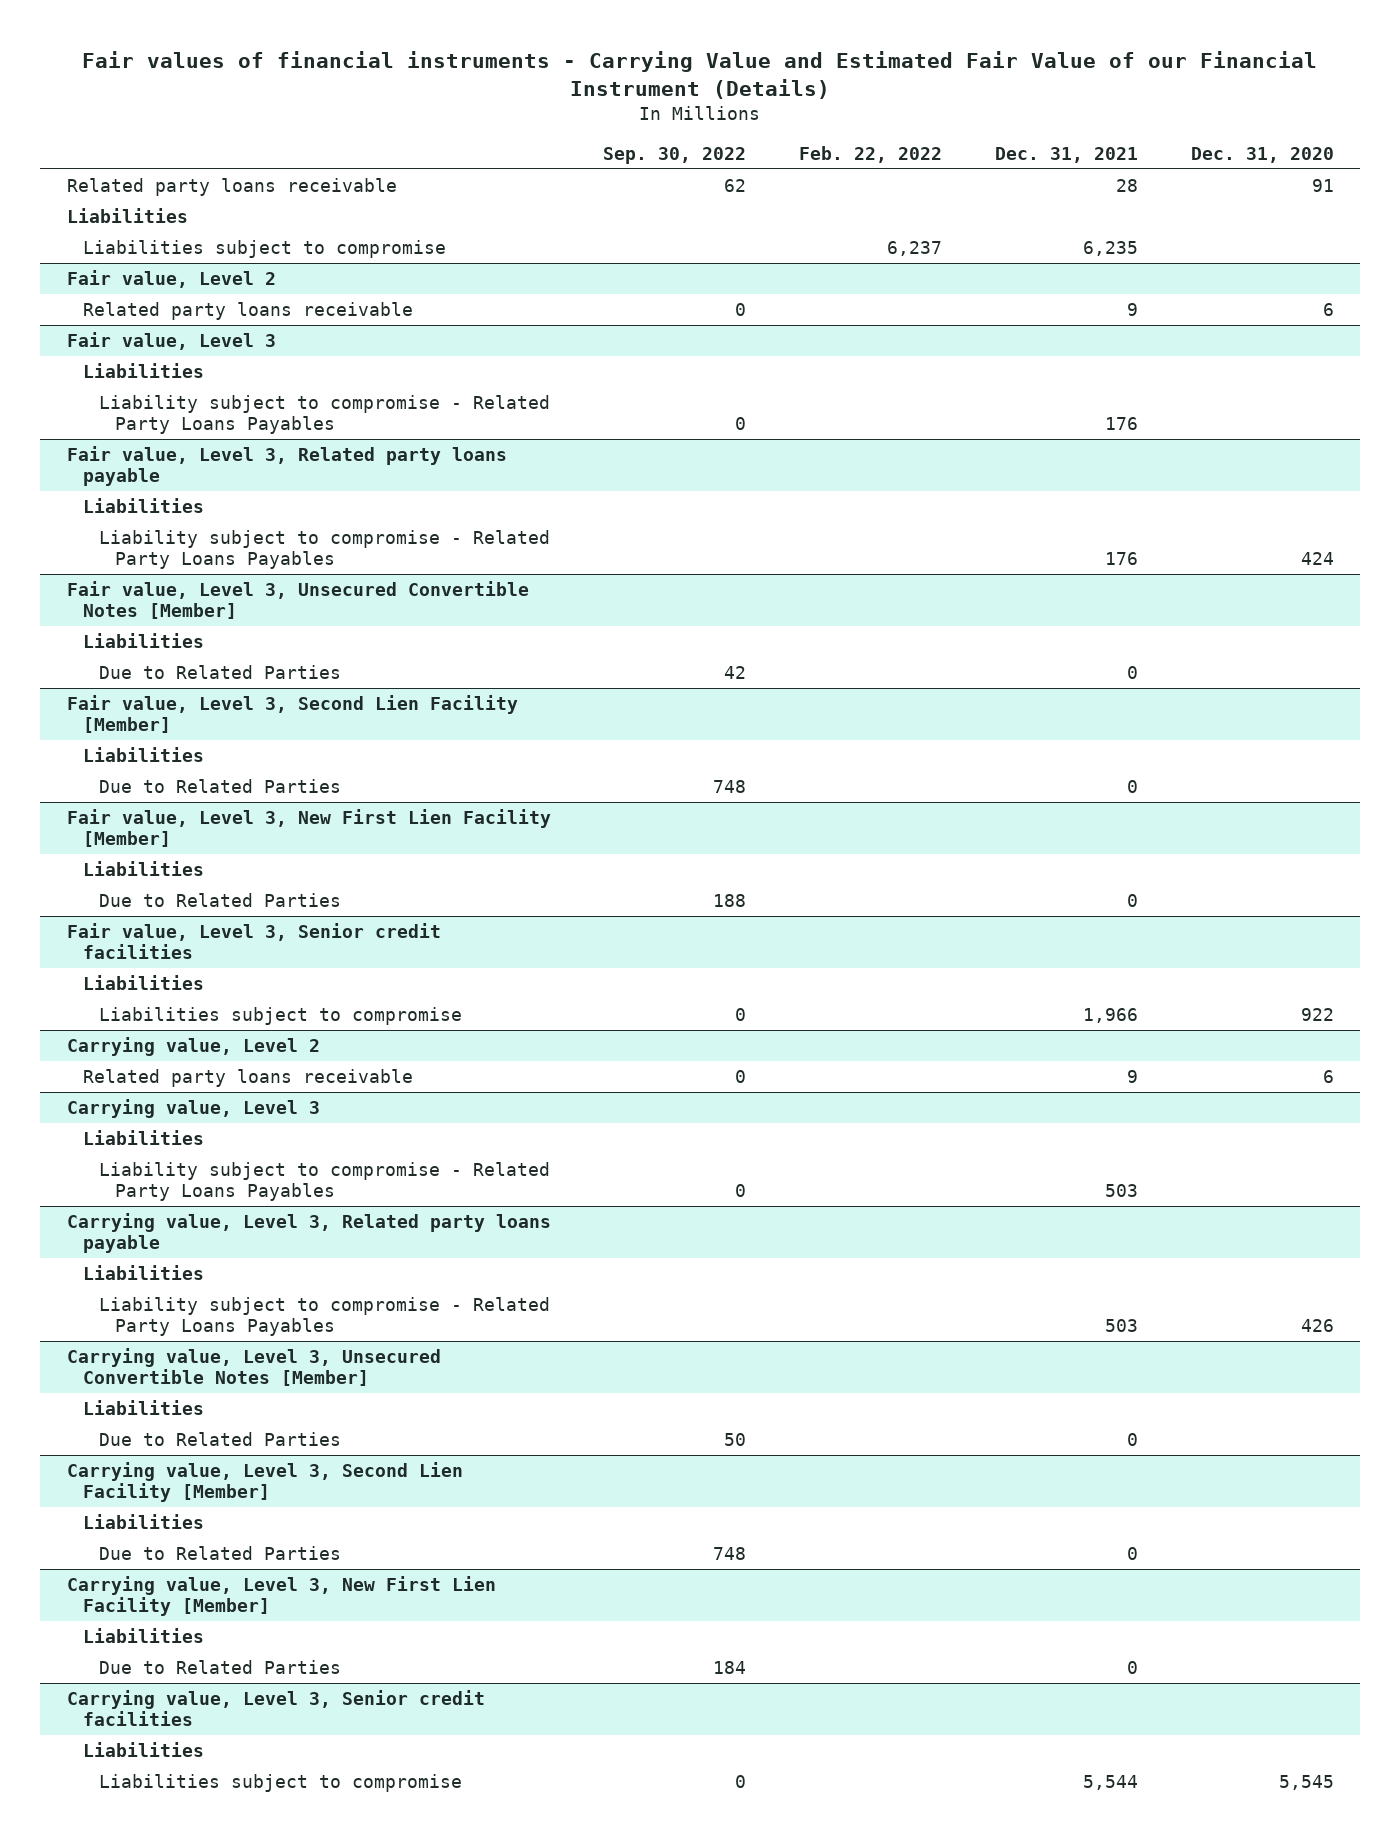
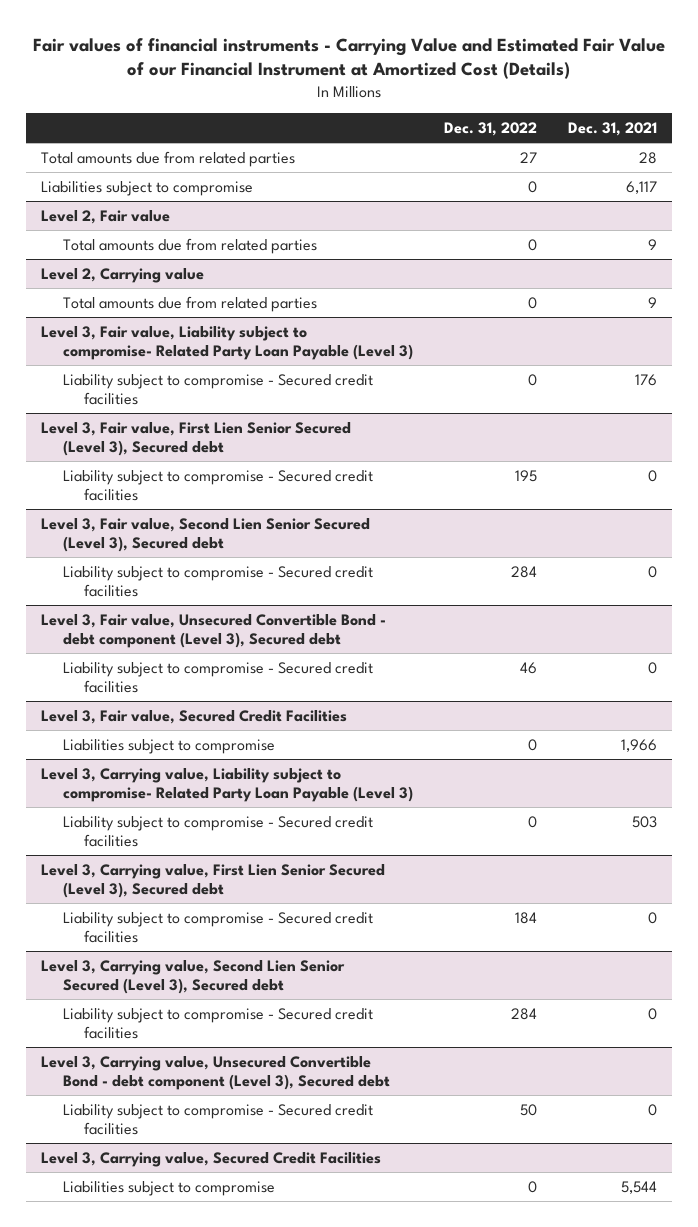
- Fair values of financial instruments - Carrying Value and Estimated Fair Value of our Financial Instrument (Details)
+ Fair values of financial instruments - Carrying Value and Estimated Fair Value of our Financial Instrument at Amortized Cost (Details)
- | Sep. 30, 2022 | Feb. 22, 2022 | Dec. 31, 2021 | Dec. 31, 2020
+ | Dec. 31, 2022 | Dec. 31, 2021
- Related party loans receivable | 62 | | 28 | 91
- Liabilities
- Liabilities subject to compromise | | 6,237 | 6,235 |
- Fair value, Level 2
- Related party loans receivable | 0 | | 9 | 6
- Fair value, Level 3
- Liabilities
- Liability subject to compromise - Related Party Loans Payables | 0 | | 176 |
- Fair value, Level 3, Related party loans payable
- Liabilities
- Liability subject to compromise - Related Party Loans Payables | | | 176 | 424
- Fair value, Level 3, Unsecured Convertible Notes [Member]
- Liabilities
- Due to Related Parties | 42 | | 0 |
- Fair value, Level 3, Second Lien Facility [Member]
- Liabilities
- Due to Related Parties | 748 | | 0 |
- Fair value, Level 3, New First Lien Facility [Member]
- Liabilities
- Due to Related Parties | 188 | | 0 |
- Fair value, Level 3, Senior credit facilities
- Liabilities
+ Total amounts due from related parties | 27 | 28
+ Liabilities subject to compromise | 0 | 6,117
+ Level 2, Fair value
+ Total amounts due from related parties | 0 | 9
+ Level 2, Carrying value
+ Total amounts due from related parties | 0 | 9
+ Level 3, Fair value, Liability subject to compromise- Related Party Loan Payable (Level 3)
+ Liability subject to compromise - Secured credit facilities | 0 | 176
+ Level 3, Fair value, First Lien Senior Secured (Level 3), Secured debt
+ Liability subject to compromise - Secured credit facilities | 195 | 0
+ Level 3, Fair value, Second Lien Senior Secured (Level 3), Secured debt
+ Liability subject to compromise - Secured credit facilities | 284 | 0
+ Level 3, Fair value, Unsecured Convertible Bond - debt component (Level 3), Secured debt
+ Liability subject to compromise - Secured credit facilities | 46 | 0
+ Level 3, Fair value, Secured Credit Facilities
- Carrying value, Level 2
- Related party loans receivable | 0 | | 9 | 6
- Carrying value, Level 3
- Liabilities
- Liability subject to compromise - Related Party Loans Payables | 0 | | 503 |
- Carrying value, Level 3, Related party loans payable
- Liabilities
- Liability subject to compromise - Related Party Loans Payables | | | 503 | 426
- Carrying value, Level 3, Unsecured Convertible Notes [Member]
- Liabilities
- Due to Related Parties | 50 | | 0 |
- Carrying value, Level 3, Second Lien Facility [Member]
- Liabilities
- Due to Related Parties | 748 | | 0 |
- Carrying value, Level 3, New First Lien Facility [Member]
- Liabilities
- Due to Related Parties | 184 | | 0 |
- Carrying value, Level 3, Senior credit facilities
- Liabilities
+ Level 3, Carrying value, Liability subject to compromise- Related Party Loan Payable (Level 3)
+ Liability subject to compromise - Secured credit facilities | 0 | 503
+ Level 3, Carrying value, First Lien Senior Secured (Level 3), Secured debt
+ Liability subject to compromise - Secured credit facilities | 184 | 0
+ Level 3, Carrying value, Second Lien Senior Secured (Level 3), Secured debt
+ Liability subject to compromise - Secured credit facilities | 284 | 0
+ Level 3, Carrying value, Unsecured Convertible Bond - debt component (Level 3), Secured debt
+ Liability subject to compromise - Secured credit facilities | 50 | 0
+ Level 3, Carrying value, Secured Credit Facilities

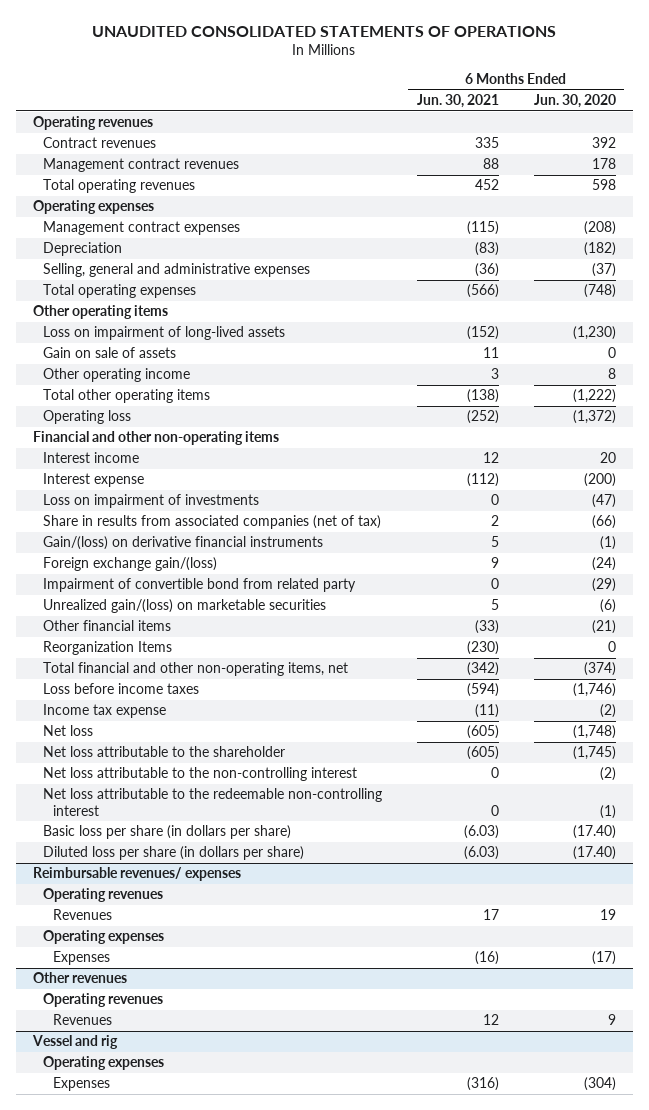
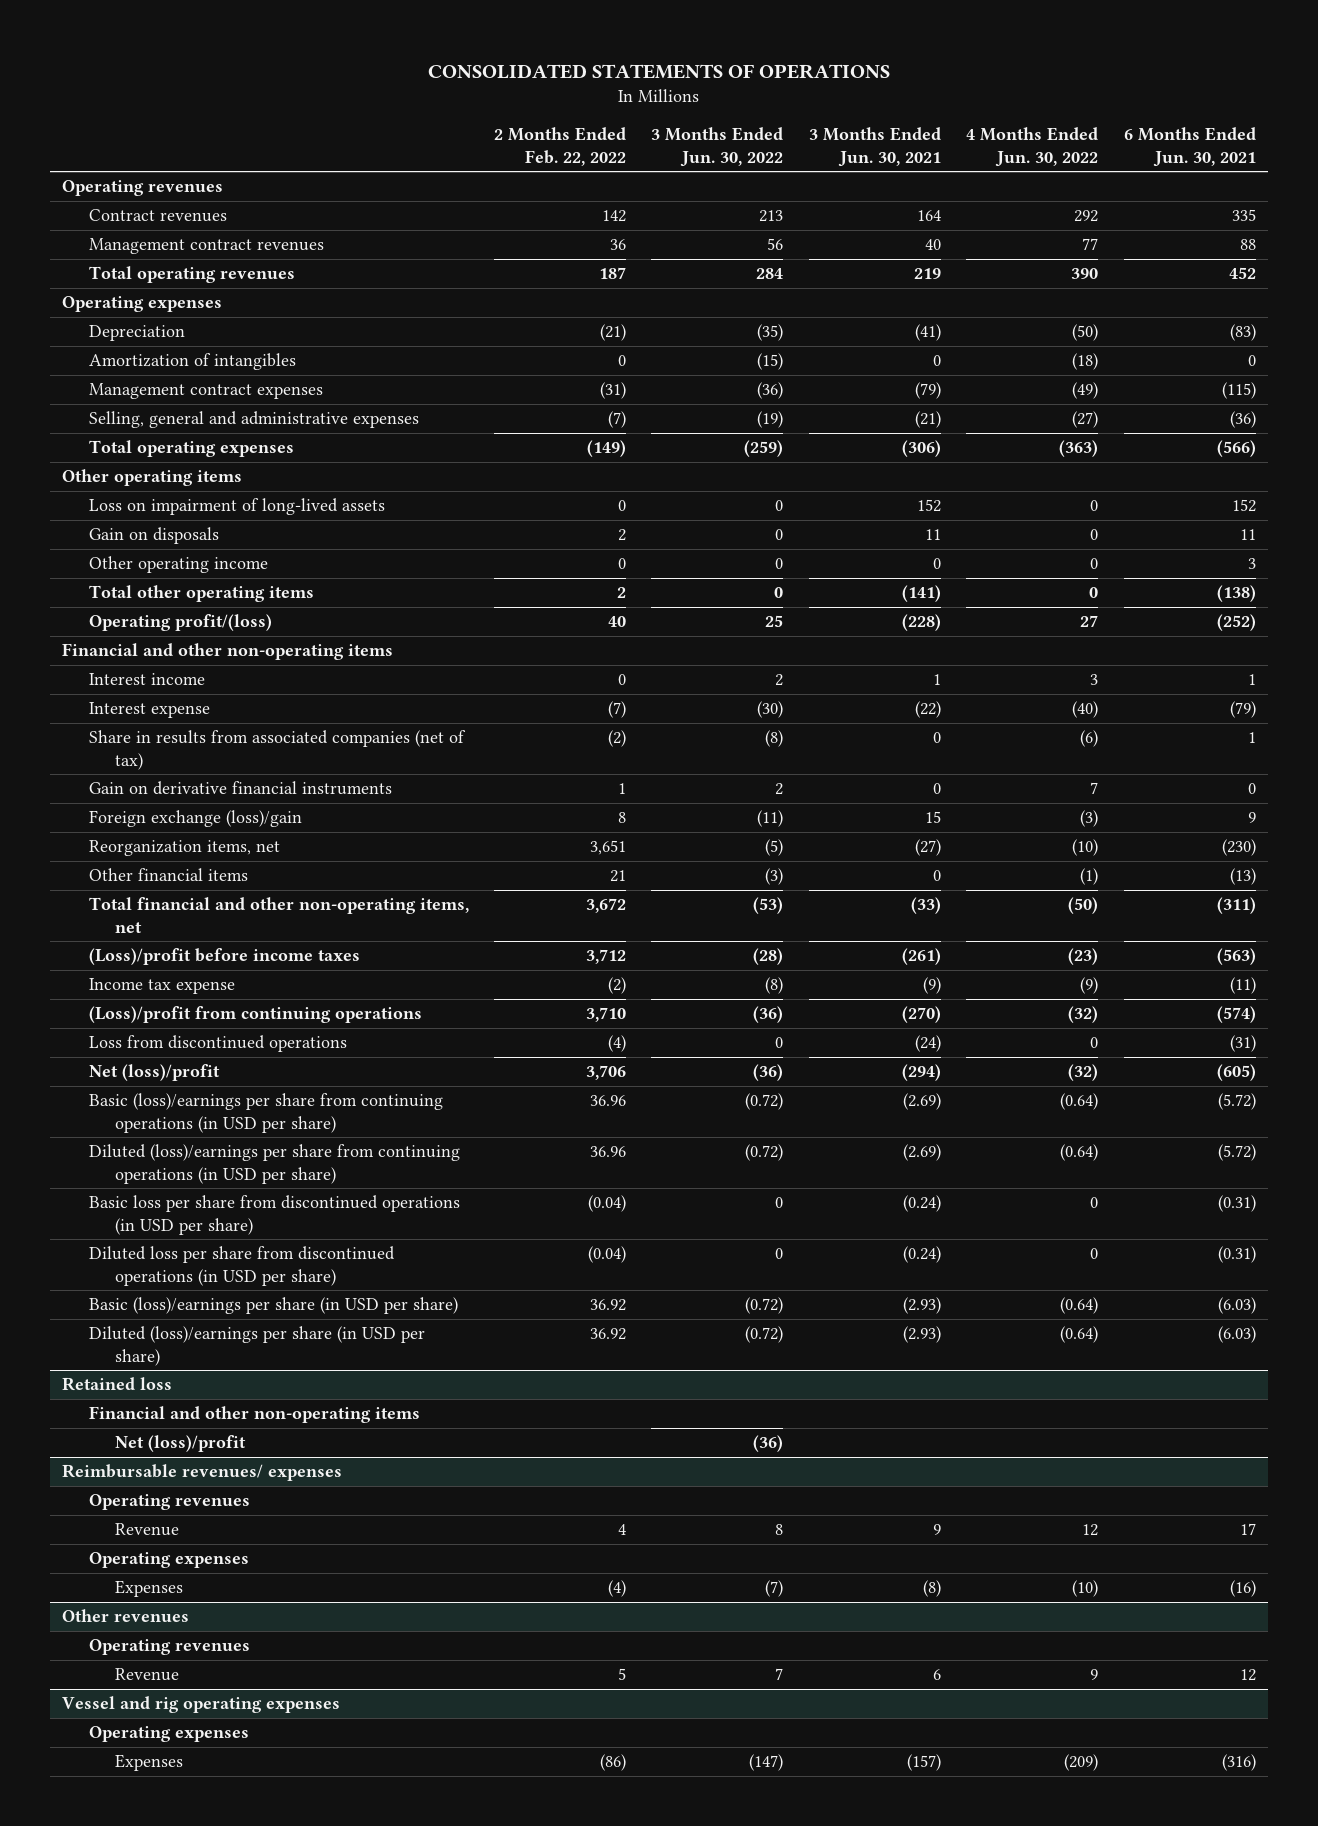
- UNAUDITED CONSOLIDATED STATEMENTS OF OPERATIONS
+ CONSOLIDATED STATEMENTS OF OPERATIONS
- | 6 Months Ended Jun. 30, 2021 | 6 Months Ended Jun. 30, 2020
+ | 2 Months Ended Feb. 22, 2022 | 3 Months Ended Jun. 30, 2022 | 3 Months Ended Jun. 30, 2021 | 4 Months Ended Jun. 30, 2022 | 6 Months Ended Jun. 30, 2021
+ Amortization of intangibles | 0 | (15) | 0 | (18) | 0
moved down: Management contract expenses | (31) | (36) | (79) | (49) | (115)
- Loss on impairment of long-lived assets | (152) | (1,230)
- Gain on sale of assets | 11 | 0
+ Loss on impairment of long-lived assets | 0 | 0 | 152 | 0 | 152
+ Gain on disposals | 2 | 0 | 11 | 0 | 11
- Operating loss | (252) | (1,372)
+ Operating profit/(loss) | 40 | 25 | (228) | 27 | (252)
- Interest income | 12 | 20
- Interest expense | (112) | (200)
- Loss on impairment of investments | 0 | (47)
- Share in results from associated companies (net of tax) | 2 | (66)
- Gain/(loss) on derivative financial instruments | 5 | (1)
- Foreign exchange gain/(loss) | 9 | (24)
- Impairment of convertible bond from related party | 0 | (29)
- Unrealized gain/(loss) on marketable securities | 5 | (6)
- Other financial items | (33) | (21)
- Reorganization Items | (230) | 0
- Total financial and other non-operating items, net | (342) | (374)
- Loss before income taxes | (594) | (1,746)
+ Interest income | 0 | 2 | 1 | 3 | 1
+ Interest expense | (7) | (30) | (22) | (40) | (79)
+ Share in results from associated companies (net of tax) | (2) | (8) | 0 | (6) | 1
+ Gain on derivative financial instruments | 1 | 2 | 0 | 7 | 0
+ Foreign exchange (loss)/gain | 8 | (11) | 15 | (3) | 9
+ Reorganization items, net | 3,651 | (5) | (27) | (10) | (230)
+ Other financial items | 21 | (3) | 0 | (1) | (13)
+ Total financial and other non-operating items, net | 3,672 | (53) | (33) | (50) | (311)
+ (Loss)/profit before income taxes | 3,712 | (28) | (261) | (23) | (563)
- Net loss | (605) | (1,748)
- Net loss attributable to the shareholder | (605) | (1,745)
- Net loss attributable to the non-controlling interest | 0 | (2)
- Net loss attributable to the redeemable non-controlling interest | 0 | (1)
- Basic loss per share (in dollars per share) | (6.03) | (17.40)
- Diluted loss per share (in dollars per share) | (6.03) | (17.40)
+ (Loss)/profit from continuing operations | 3,710 | (36) | (270) | (32) | (574)
+ Loss from discontinued operations | (4) | 0 | (24) | 0 | (31)
+ Net (loss)/profit | 3,706 | (36) | (294) | (32) | (605)
+ Basic (loss)/earnings per share from continuing operations (in USD per share) | 36.96 | (0.72) | (2.69) | (0.64) | (5.72)
+ Diluted (loss)/earnings per share from continuing operations (in USD per share) | 36.96 | (0.72) | (2.69) | (0.64) | (5.72)
+ Basic loss per share from discontinued operations (in USD per share) | (0.04) | 0 | (0.24) | 0 | (0.31)
+ Diluted loss per share from discontinued operations (in USD per share) | (0.04) | 0 | (0.24) | 0 | (0.31)
+ Basic (loss)/earnings per share (in USD per share) | 36.92 | (0.72) | (2.93) | (0.64) | (6.03)
+ Diluted (loss)/earnings per share (in USD per share) | 36.92 | (0.72) | (2.93) | (0.64) | (6.03)
+ Retained loss
+ Financial and other non-operating items
+ Net (loss)/profit | | (36) | | |
@ Reimbursable revenues/ expenses
- Revenues | 17 | 19
+ Revenue | 4 | 8 | 9 | 12 | 17
@ Other revenues
- Revenues | 12 | 9
- Vessel and rig
@ Other revenues
+ Revenue | 5 | 7 | 6 | 9 | 12
+ Vessel and rig operating expenses

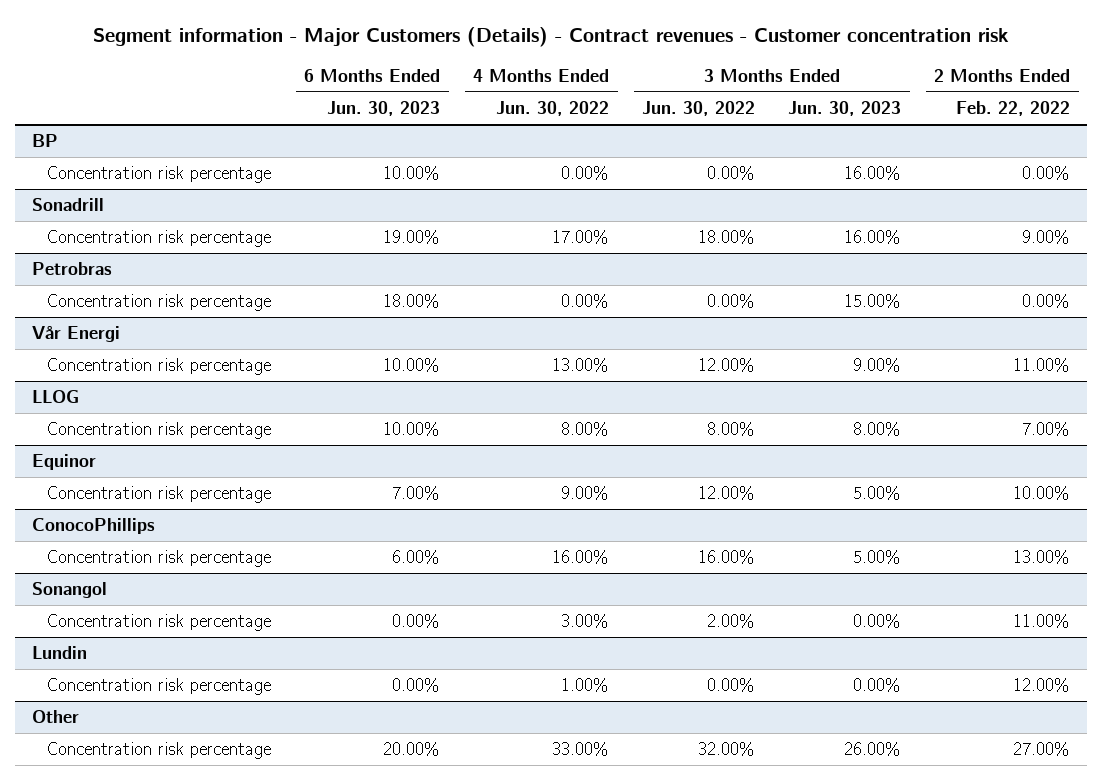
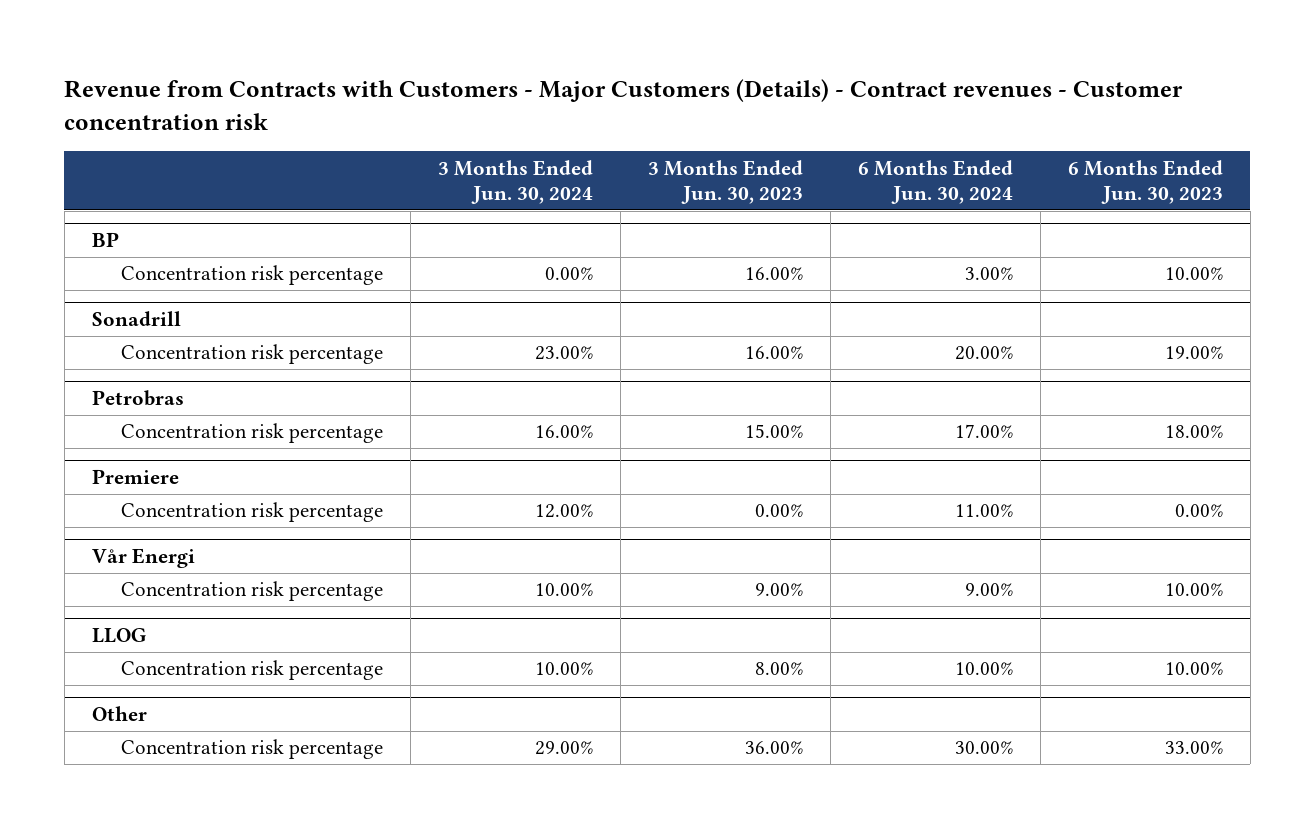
- Segment information - Major Customers (Details) - Contract revenues - Customer concentration risk
+ Revenue from Contracts with Customers - Major Customers (Details) - Contract revenues - Customer concentration risk
- | 6 Months Ended Jun. 30, 2023 | 4 Months Ended Jun. 30, 2022 | 3 Months Ended Jun. 30, 2022 | 3 Months Ended Jun. 30, 2023 | 2 Months Ended Feb. 22, 2022
+ | 3 Months Ended Jun. 30, 2024 | 3 Months Ended Jun. 30, 2023 | 6 Months Ended Jun. 30, 2024 | 6 Months Ended Jun. 30, 2023
+ Premiere
+ Concentration risk percentage | 12.00% | 0.00% | 11.00% | 0.00%
- Equinor
- Concentration risk percentage | 7.00% | 9.00% | 12.00% | 5.00% | 10.00%
- ConocoPhillips
- Concentration risk percentage | 6.00% | 16.00% | 16.00% | 5.00% | 13.00%
- Sonangol
- Concentration risk percentage | 0.00% | 3.00% | 2.00% | 0.00% | 11.00%
- Lundin
- Concentration risk percentage | 0.00% | 1.00% | 0.00% | 0.00% | 12.00%
@ Other
- Concentration risk percentage | 20.00% | 33.00% | 32.00% | 26.00% | 27.00%
+ Concentration risk percentage | 29.00% | 36.00% | 30.00% | 33.00%

